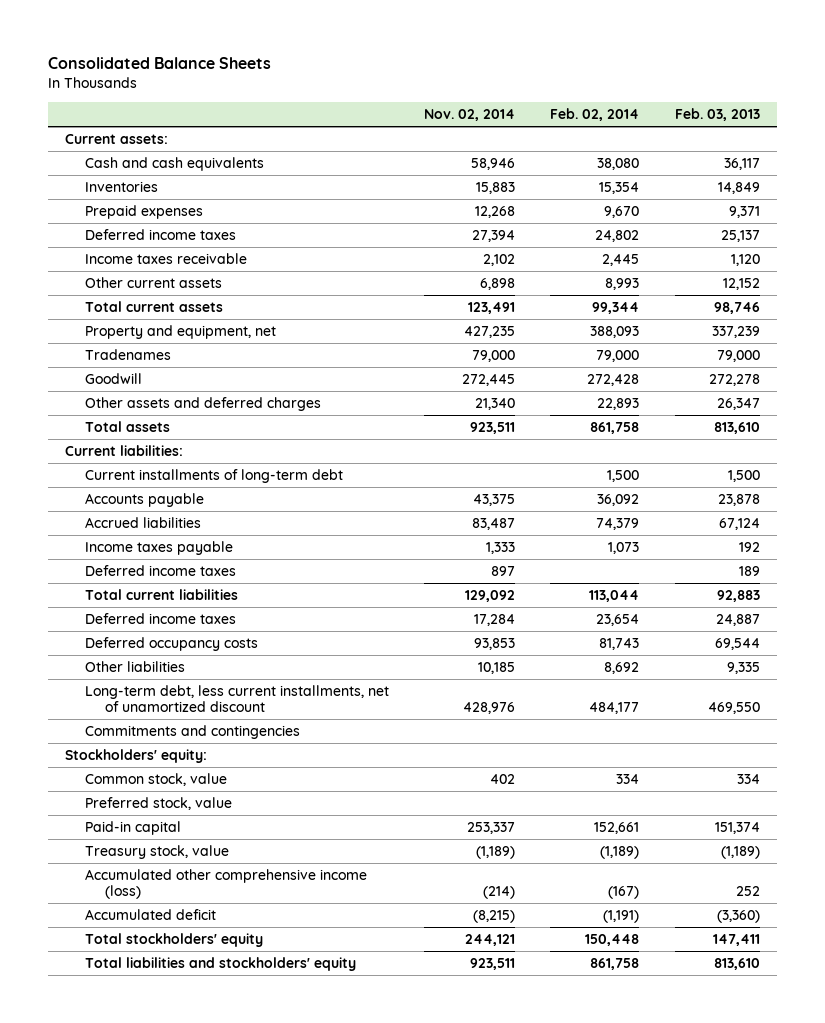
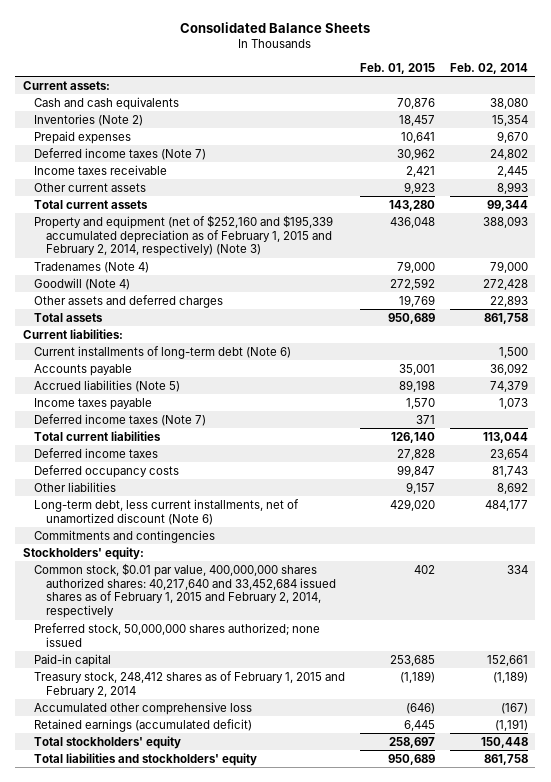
- | Nov. 02, 2014 | Feb. 02, 2014 | Feb. 03, 2013
+ | Feb. 01, 2015 | Feb. 02, 2014
- Inventories | 15,883 | 15,354 | 14,849
+ Inventories (Note 2) | 18,457 | 15,354
- Deferred income taxes | 27,394 | 24,802 | 25,137
+ Deferred income taxes (Note 7) | 30,962 | 24,802
- Property and equipment, net | 427,235 | 388,093 | 337,239
- Tradenames | 79,000 | 79,000 | 79,000
- Goodwill | 272,445 | 272,428 | 272,278
+ Property and equipment (net of $252,160 and $195,339 accumulated depreciation as of February 1, 2015 and February 2, 2014, respectively) (Note 3) | 436,048 | 388,093
+ Tradenames (Note 4) | 79,000 | 79,000
+ Goodwill (Note 4) | 272,592 | 272,428
- Current installments of long-term debt | | 1,500 | 1,500
+ Current installments of long-term debt (Note 6) | | 1,500
- Accrued liabilities | 83,487 | 74,379 | 67,124
+ Accrued liabilities (Note 5) | 89,198 | 74,379
- Deferred income taxes | 897 | | 189
+ Deferred income taxes (Note 7) | 371 |
- Long-term debt, less current installments, net of unamortized discount | 428,976 | 484,177 | 469,550
+ Long-term debt, less current installments, net of unamortized discount (Note 6) | 429,020 | 484,177
- Common stock, value | 402 | 334 | 334
- Preferred stock, value
+ Common stock, $0.01 par value, 400,000,000 shares authorized shares: 40,217,640 and 33,452,684 issued shares as of February 1, 2015 and February 2, 2014, respectively | 402 | 334
+ Preferred stock, 50,000,000 shares authorized; none issued
- Treasury stock, value | (1,189) | (1,189) | (1,189)
- Accumulated other comprehensive income (loss) | (214) | (167) | 252
- Accumulated deficit | (8,215) | (1,191) | (3,360)
+ Treasury stock, 248,412 shares as of February 1, 2015 and February 2, 2014 | (1,189) | (1,189)
+ Accumulated other comprehensive loss | (646) | (167)
+ Retained earnings (accumulated deficit) | 6,445 | (1,191)

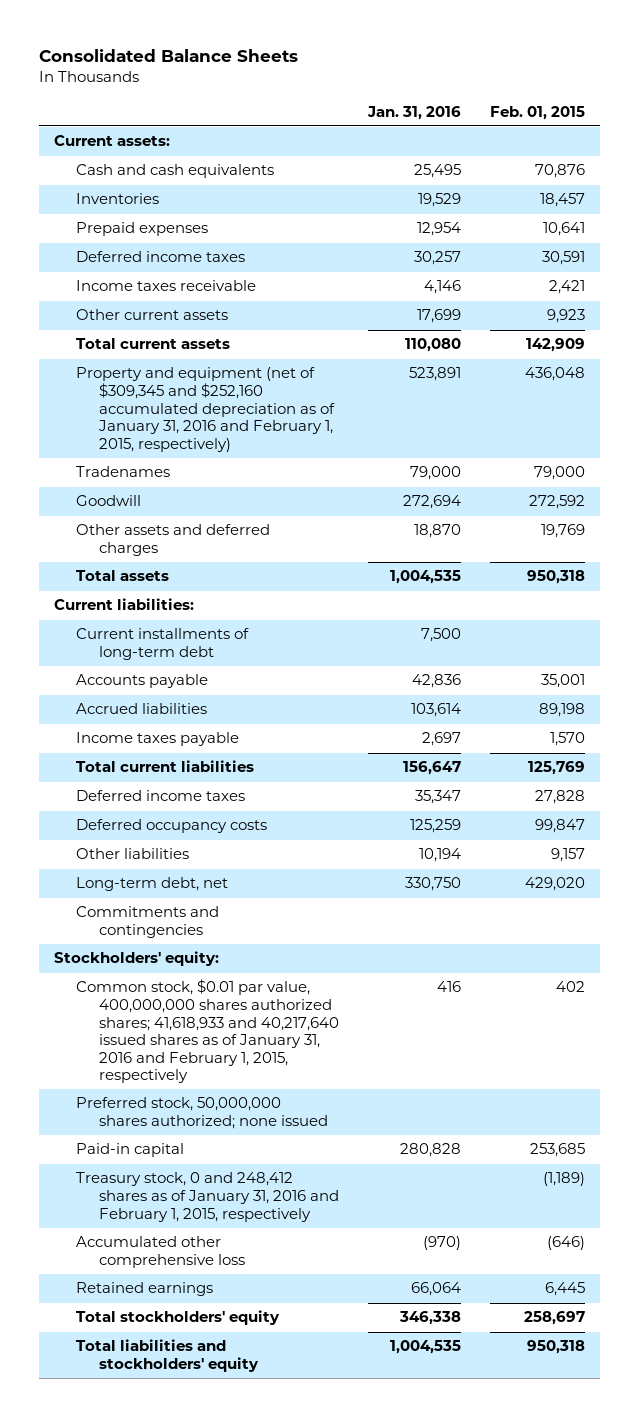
- | Feb. 01, 2015 | Feb. 02, 2014
+ | Jan. 31, 2016 | Feb. 01, 2015
- Inventories (Note 2) | 18,457 | 15,354
+ Inventories | 19,529 | 18,457
- Deferred income taxes (Note 7) | 30,962 | 24,802
+ Deferred income taxes | 30,257 | 30,591
- Total current assets | 143,280 | 99,344
- Property and equipment (net of $252,160 and $195,339 accumulated depreciation as of February 1, 2015 and February 2, 2014, respectively) (Note 3) | 436,048 | 388,093
- Tradenames (Note 4) | 79,000 | 79,000
- Goodwill (Note 4) | 272,592 | 272,428
+ Total current assets | 110,080 | 142,909
+ Property and equipment (net of $309,345 and $252,160 accumulated depreciation as of January 31, 2016 and February 1, 2015, respectively) | 523,891 | 436,048
+ Tradenames | 79,000 | 79,000
+ Goodwill | 272,694 | 272,592
- Total assets | 950,689 | 861,758
+ Total assets | 1,004,535 | 950,318
- Current installments of long-term debt (Note 6) | | 1,500
+ Current installments of long-term debt | 7,500 |
- Accrued liabilities (Note 5) | 89,198 | 74,379
+ Accrued liabilities | 103,614 | 89,198
- Deferred income taxes (Note 7) | 371 |
- Total current liabilities | 126,140 | 113,044
+ Total current liabilities | 156,647 | 125,769
- Long-term debt, less current installments, net of unamortized discount (Note 6) | 429,020 | 484,177
+ Long-term debt, net | 330,750 | 429,020
- Common stock, $0.01 par value, 400,000,000 shares authorized shares: 40,217,640 and 33,452,684 issued shares as of February 1, 2015 and February 2, 2014, respectively | 402 | 334
+ Common stock, $0.01 par value, 400,000,000 shares authorized shares; 41,618,933 and 40,217,640 issued shares as of January 31, 2016 and February 1, 2015, respectively | 416 | 402
- Treasury stock, 248,412 shares as of February 1, 2015 and February 2, 2014 | (1,189) | (1,189)
+ Treasury stock, 0 and 248,412 shares as of January 31, 2016 and February 1, 2015, respectively | | (1,189)
- Retained earnings (accumulated deficit) | 6,445 | (1,191)
+ Retained earnings | 66,064 | 6,445
- Total liabilities and stockholders' equity | 950,689 | 861,758
+ Total liabilities and stockholders' equity | 1,004,535 | 950,318

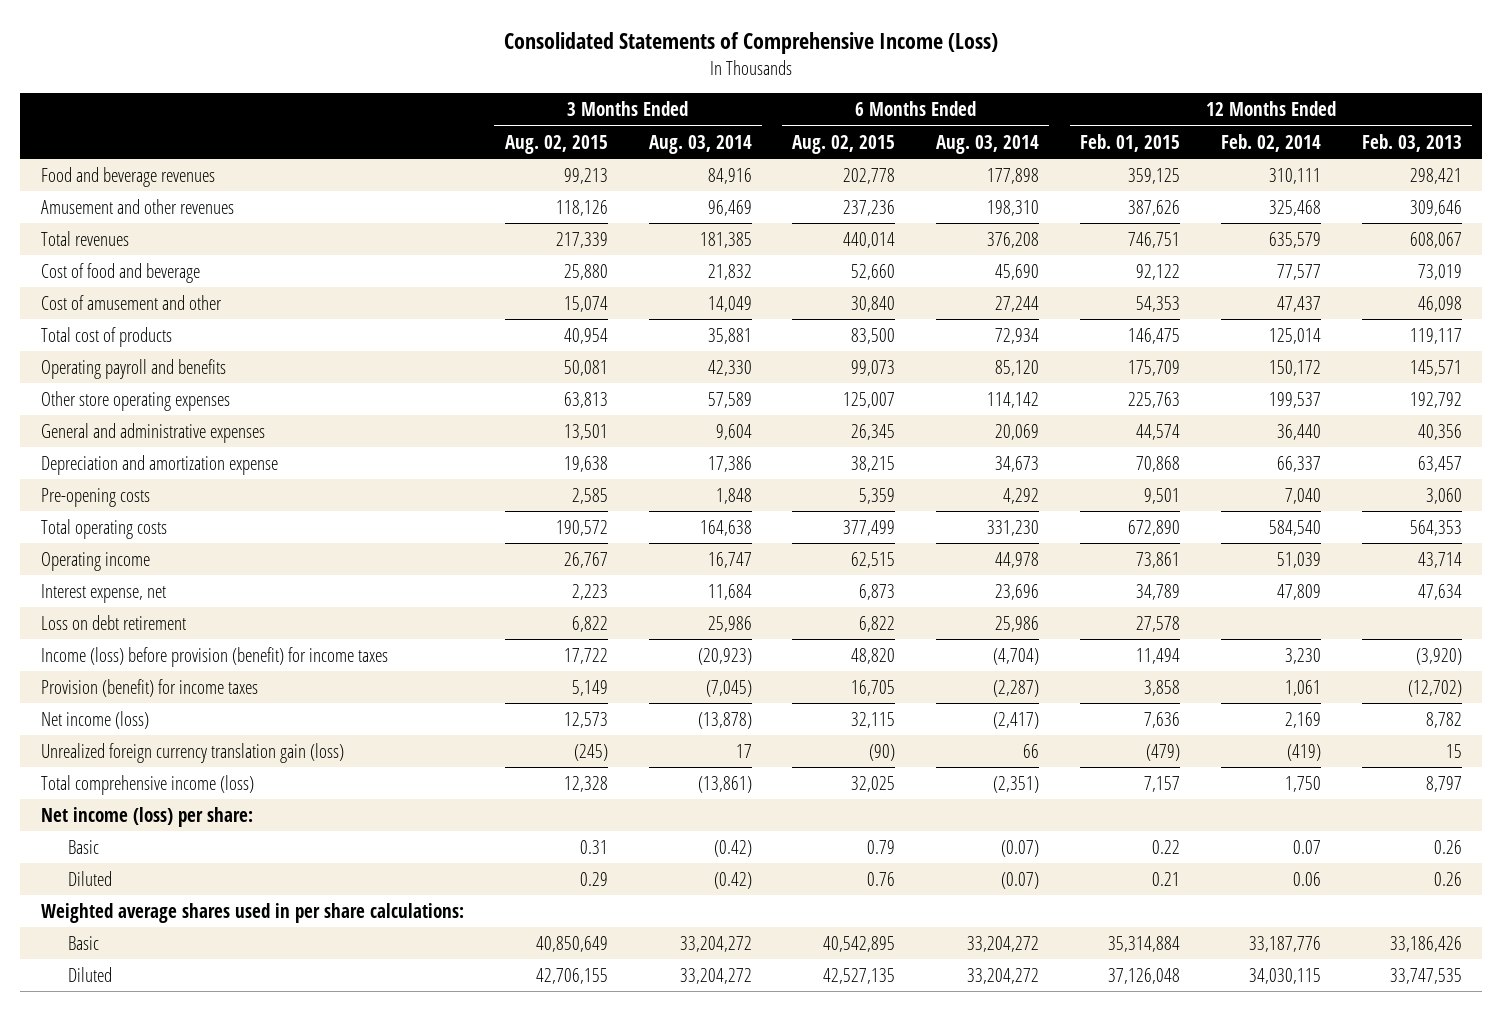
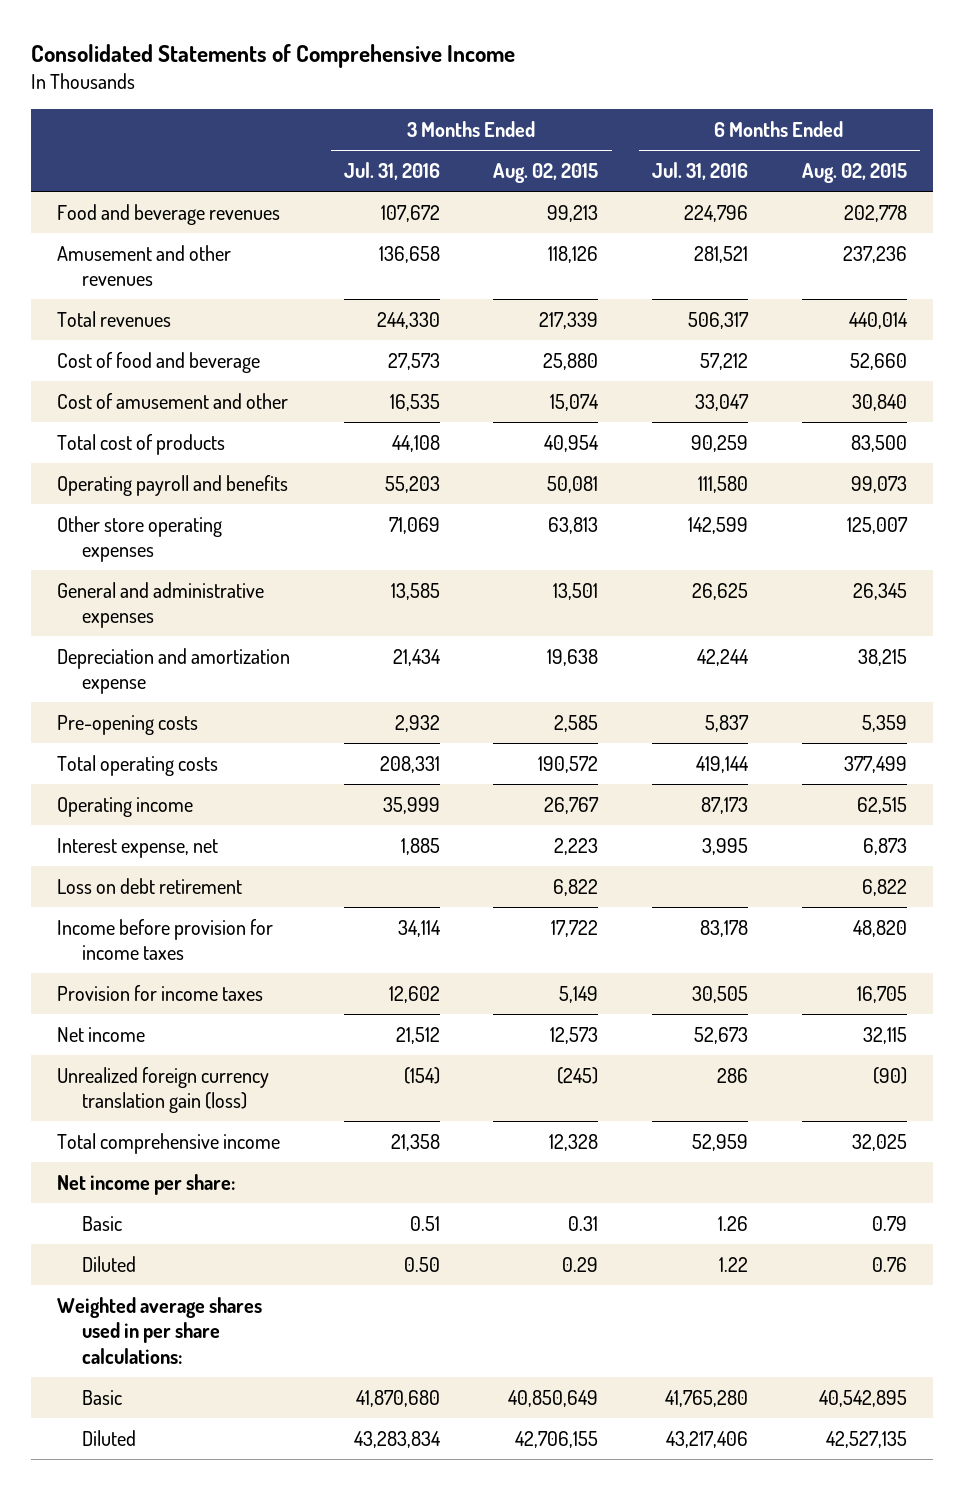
- Consolidated Statements of Comprehensive Income (Loss)
+ Consolidated Statements of Comprehensive Income
- | 3 Months Ended Aug. 02, 2015 | 3 Months Ended Aug. 03, 2014 | 6 Months Ended Aug. 02, 2015 | 6 Months Ended Aug. 03, 2014 | 12 Months Ended Feb. 01, 2015 | 12 Months Ended Feb. 02, 2014 | 12 Months Ended Feb. 03, 2013
+ | 3 Months Ended Jul. 31, 2016 | 3 Months Ended Aug. 02, 2015 | 6 Months Ended Jul. 31, 2016 | 6 Months Ended Aug. 02, 2015
- Income (loss) before provision (benefit) for income taxes | 17,722 | (20,923) | 48,820 | (4,704) | 11,494 | 3,230 | (3,920)
- Provision (benefit) for income taxes | 5,149 | (7,045) | 16,705 | (2,287) | 3,858 | 1,061 | (12,702)
- Net income (loss) | 12,573 | (13,878) | 32,115 | (2,417) | 7,636 | 2,169 | 8,782
+ Income before provision for income taxes | 34,114 | 17,722 | 83,178 | 48,820
+ Provision for income taxes | 12,602 | 5,149 | 30,505 | 16,705
+ Net income | 21,512 | 12,573 | 52,673 | 32,115
- Total comprehensive income (loss) | 12,328 | (13,861) | 32,025 | (2,351) | 7,157 | 1,750 | 8,797
- Net income (loss) per share:
+ Total comprehensive income | 21,358 | 12,328 | 52,959 | 32,025
+ Net income per share:

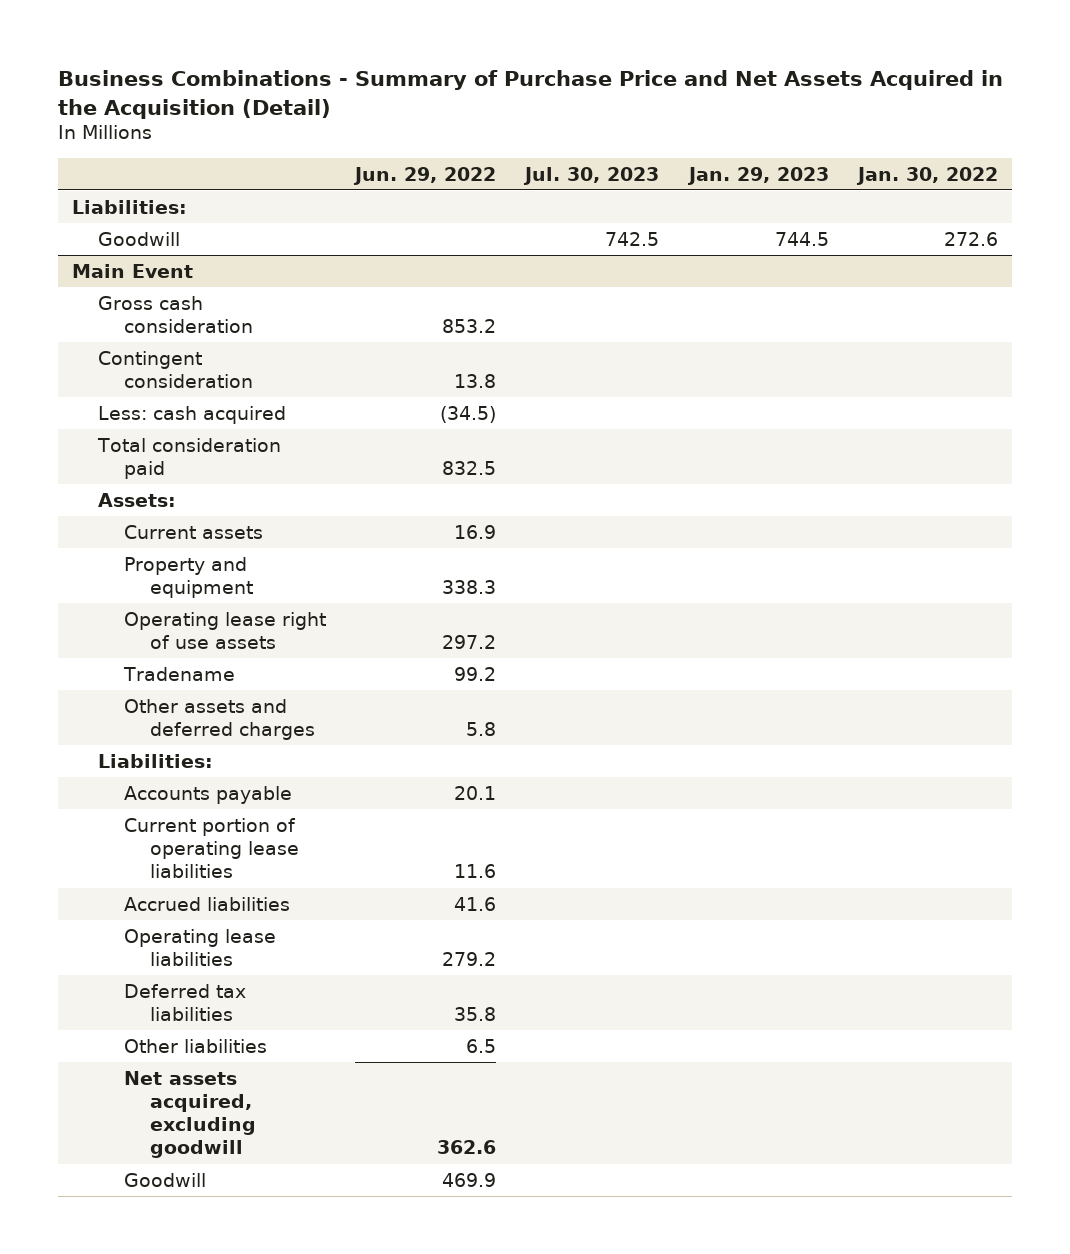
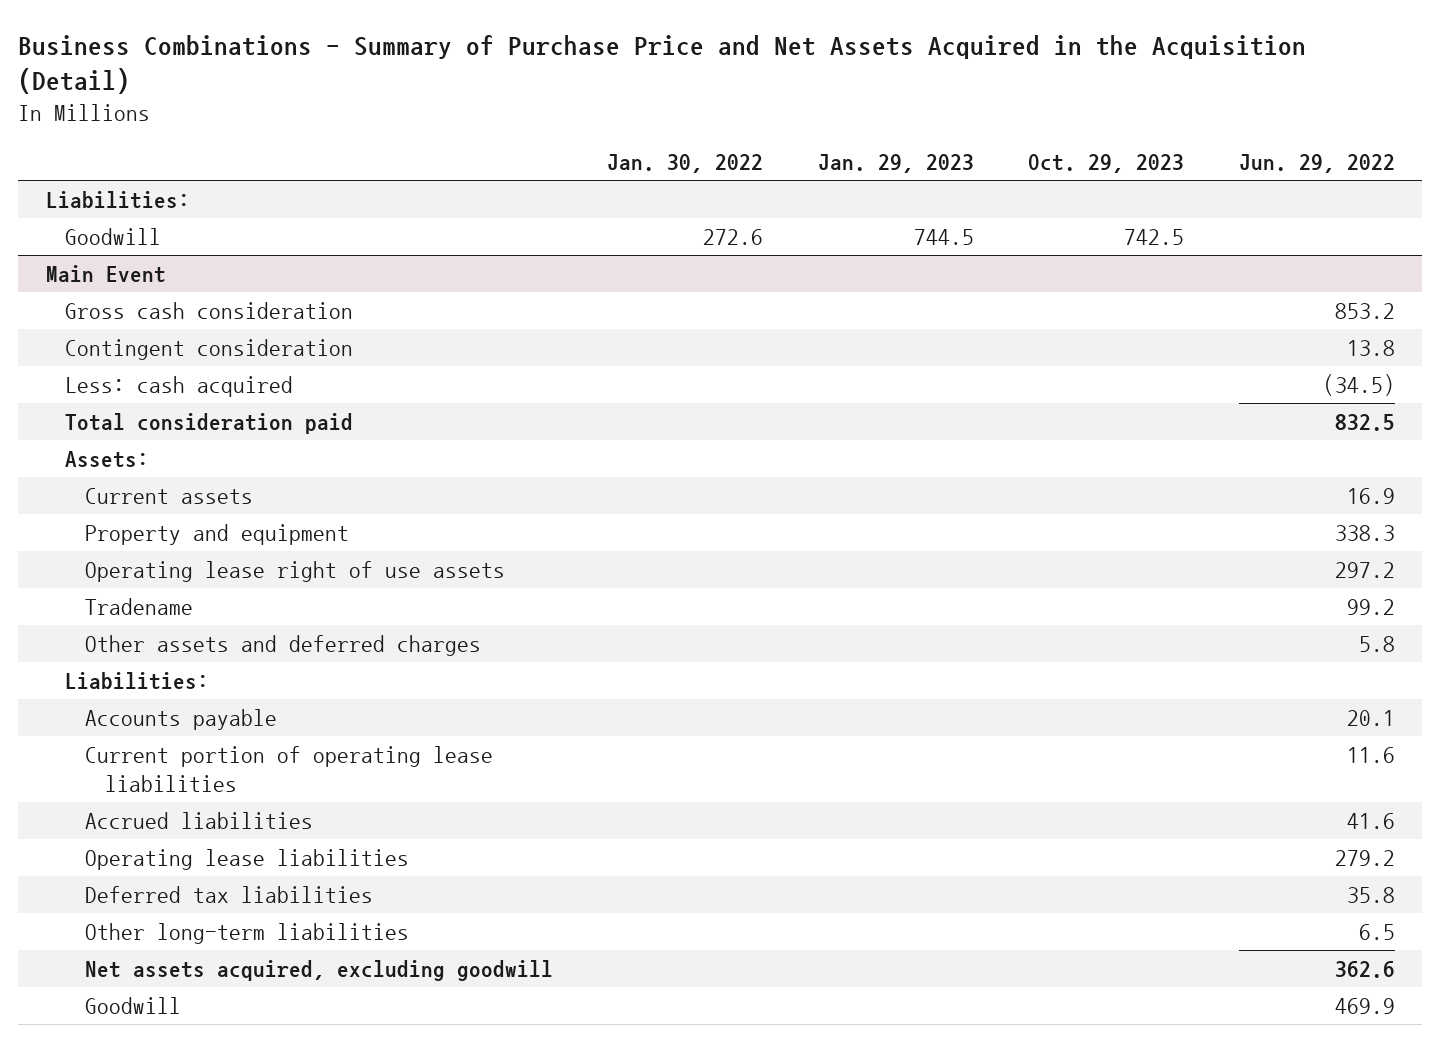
- | Jun. 29, 2022 | Jul. 30, 2023 | Jan. 29, 2023 | Jan. 30, 2022
+ | Jan. 30, 2022 | Jan. 29, 2023 | Oct. 29, 2023 | Jun. 29, 2022
@ Main Event
- Other liabilities | 6.5 | | |
+ Other long-term liabilities | | | | 6.5

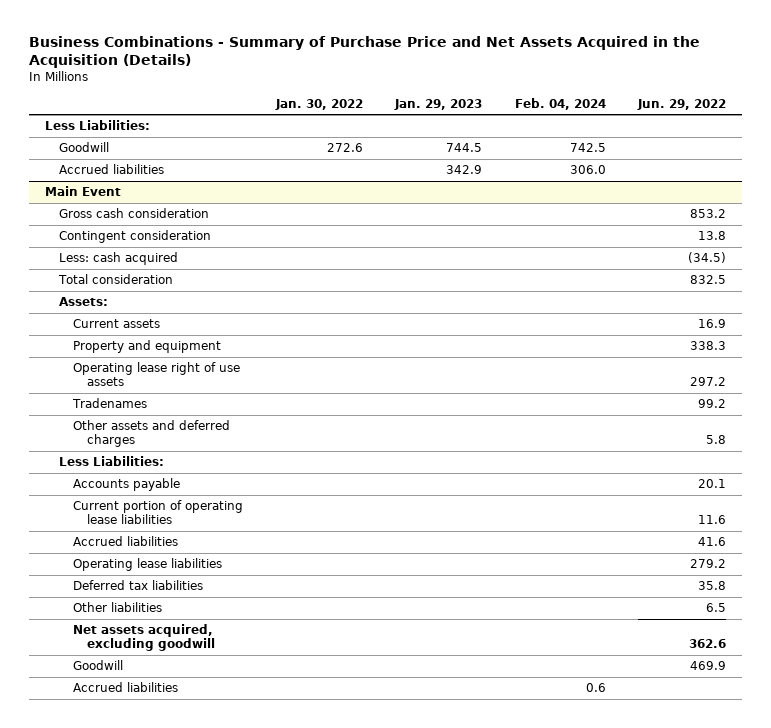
- Business Combinations - Summary of Purchase Price and Net Assets Acquired in the Acquisition (Detail)
+ Business Combinations - Summary of Purchase Price and Net Assets Acquired in the Acquisition (Details)
- | Jan. 30, 2022 | Jan. 29, 2023 | Oct. 29, 2023 | Jun. 29, 2022
+ | Jan. 30, 2022 | Jan. 29, 2023 | Feb. 04, 2024 | Jun. 29, 2022
- Liabilities:
+ Less Liabilities:
+ Accrued liabilities | | 342.9 | 306.0 |
@ Main Event
- Total consideration paid | | | | 832.5
+ Total consideration | | | | 832.5
- Tradename | | | | 99.2
+ Tradenames | | | | 99.2
- Liabilities:
+ Less Liabilities:
- Other long-term liabilities | | | | 6.5
+ Other liabilities | | | | 6.5
+ Accrued liabilities | | | 0.6 |

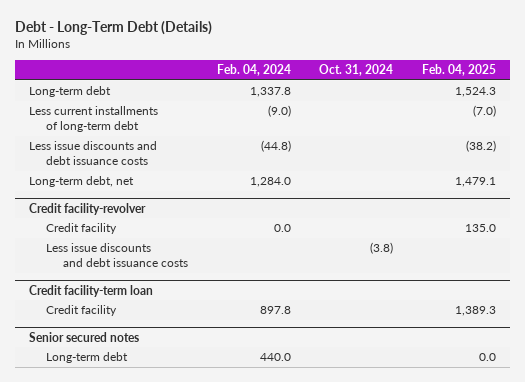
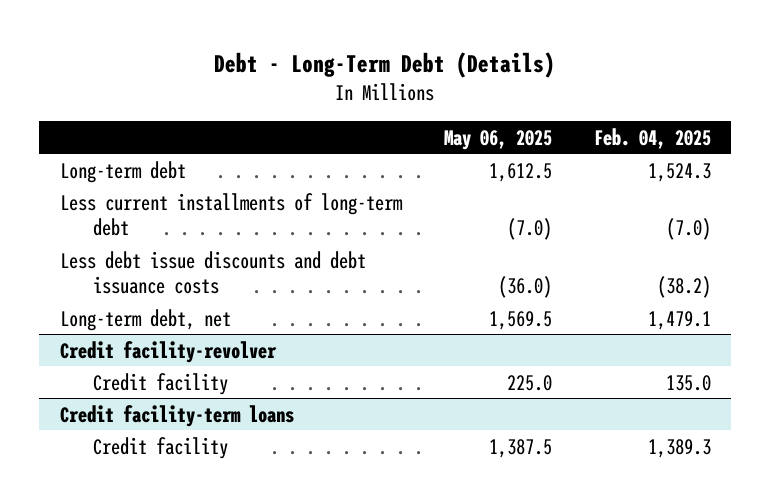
- | Feb. 04, 2024 | Oct. 31, 2024 | Feb. 04, 2025
+ | May 06, 2025 | Feb. 04, 2025
- Less issue discounts and debt issuance costs | (44.8) | | (38.2)
+ Less debt issue discounts and debt issuance costs | (36.0) | (38.2)
@ Credit facility-revolver
- Less issue discounts and debt issuance costs | | (3.8) |
- Credit facility-term loan
+ Credit facility-term loans
- Senior secured notes
- Long-term debt | 440.0 | | 0.0

